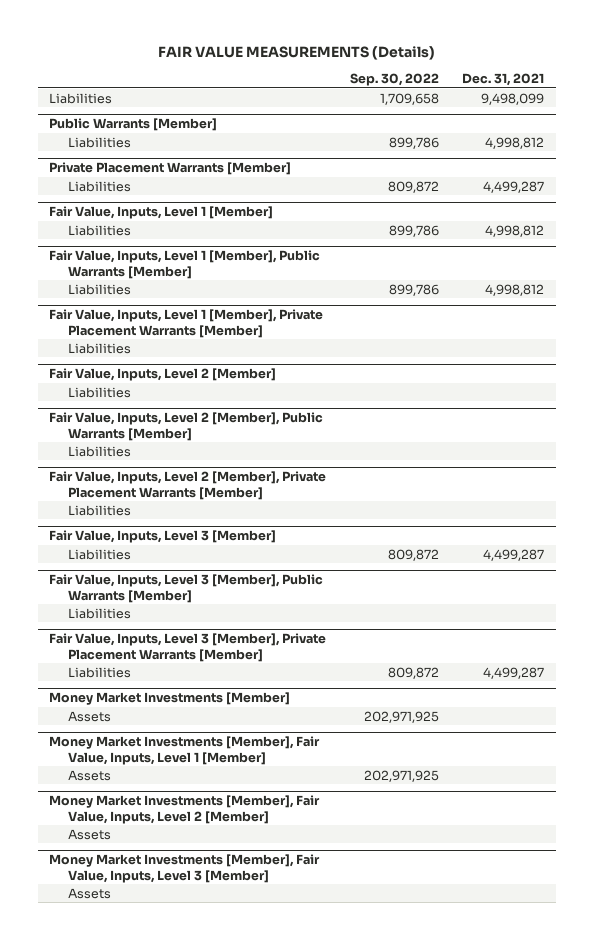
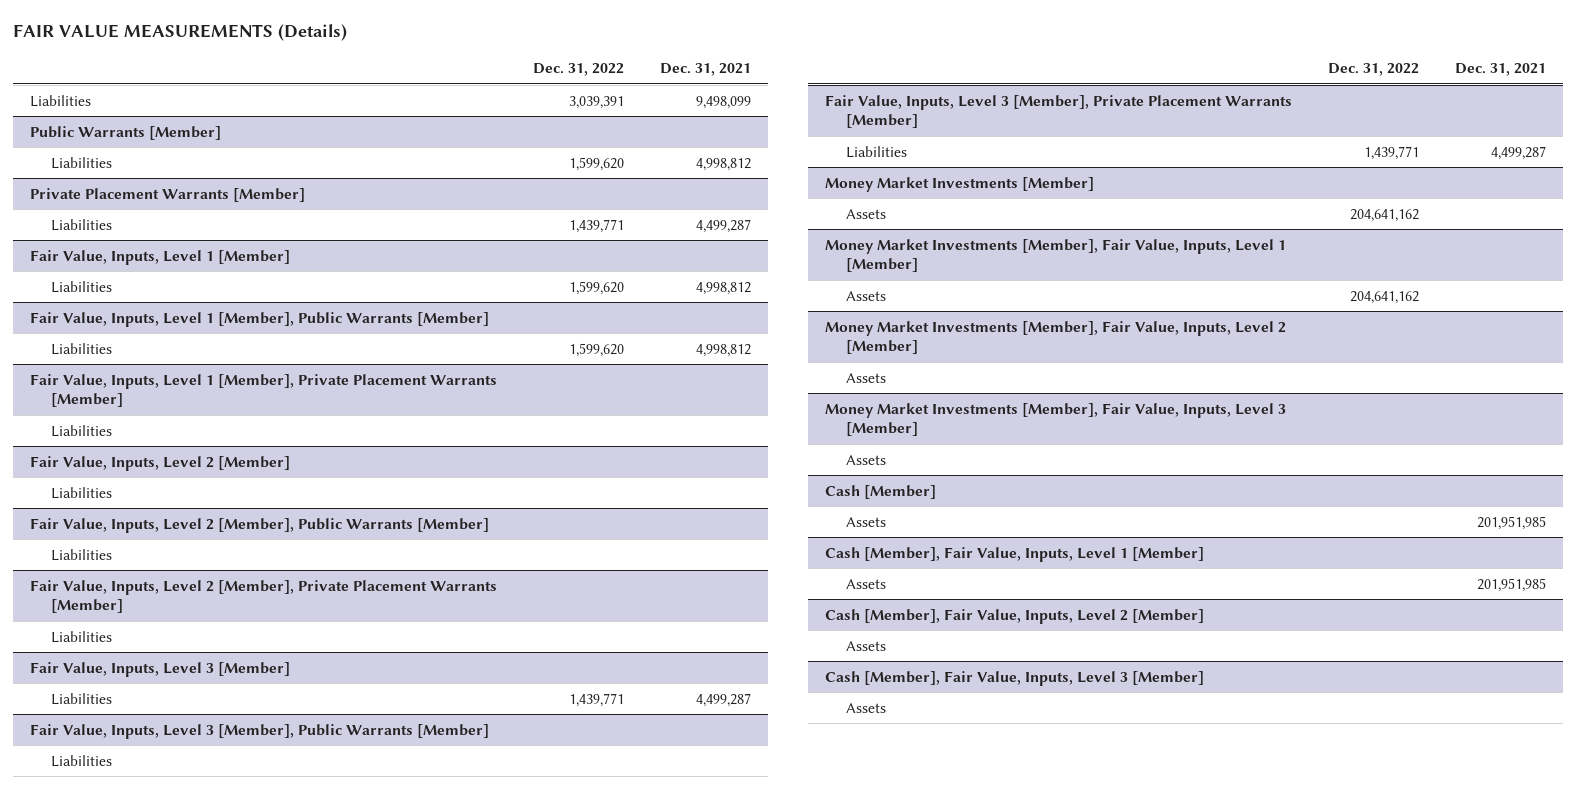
- | Sep. 30, 2022 | Dec. 31, 2021
+ | Dec. 31, 2022 | Dec. 31, 2021
+ Cash [Member]
+ Assets | | 201,951,985
+ Cash [Member], Fair Value, Inputs, Level 1 [Member]
+ Assets | | 201,951,985
+ Cash [Member], Fair Value, Inputs, Level 2 [Member]
+ Assets
+ Cash [Member], Fair Value, Inputs, Level 3 [Member]
+ Assets

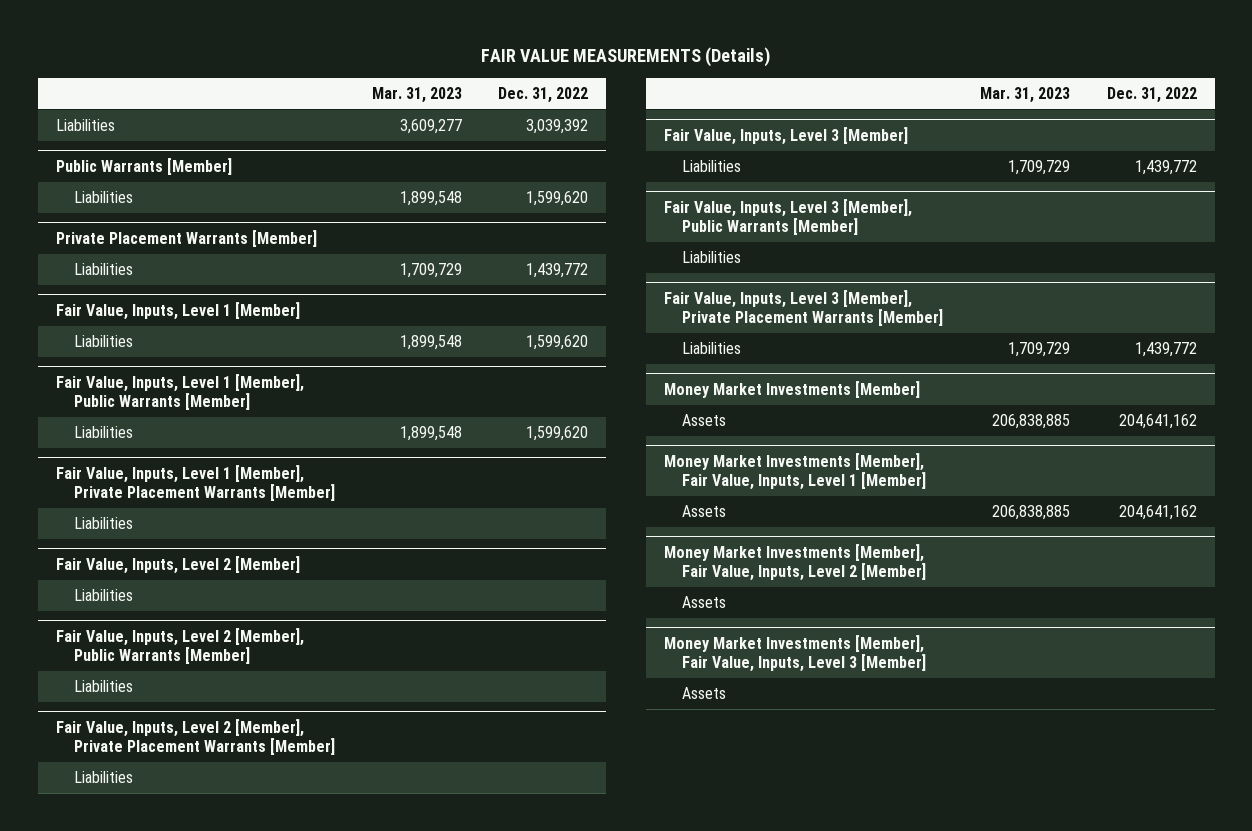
- | Dec. 31, 2022 | Dec. 31, 2021
+ | Mar. 31, 2023 | Dec. 31, 2022
- Liabilities | 3,039,391 | 9,498,099
+ Liabilities | 3,609,277 | 3,039,392
@ Private Placement Warrants [Member]
- Liabilities | 1,439,771 | 4,499,287
+ Liabilities | 1,709,729 | 1,439,772
@ Fair Value, Inputs, Level 3 [Member]
- Liabilities | 1,439,771 | 4,499,287
+ Liabilities | 1,709,729 | 1,439,772
@ Fair Value, Inputs, Level 3 [Member], Private Placement Warrants [Member]
- Liabilities | 1,439,771 | 4,499,287
+ Liabilities | 1,709,729 | 1,439,772
- Cash [Member]
- Assets | | 201,951,985
- Cash [Member], Fair Value, Inputs, Level 1 [Member]
- Assets | | 201,951,985
- Cash [Member], Fair Value, Inputs, Level 2 [Member]
- Assets
- Cash [Member], Fair Value, Inputs, Level 3 [Member]
- Assets

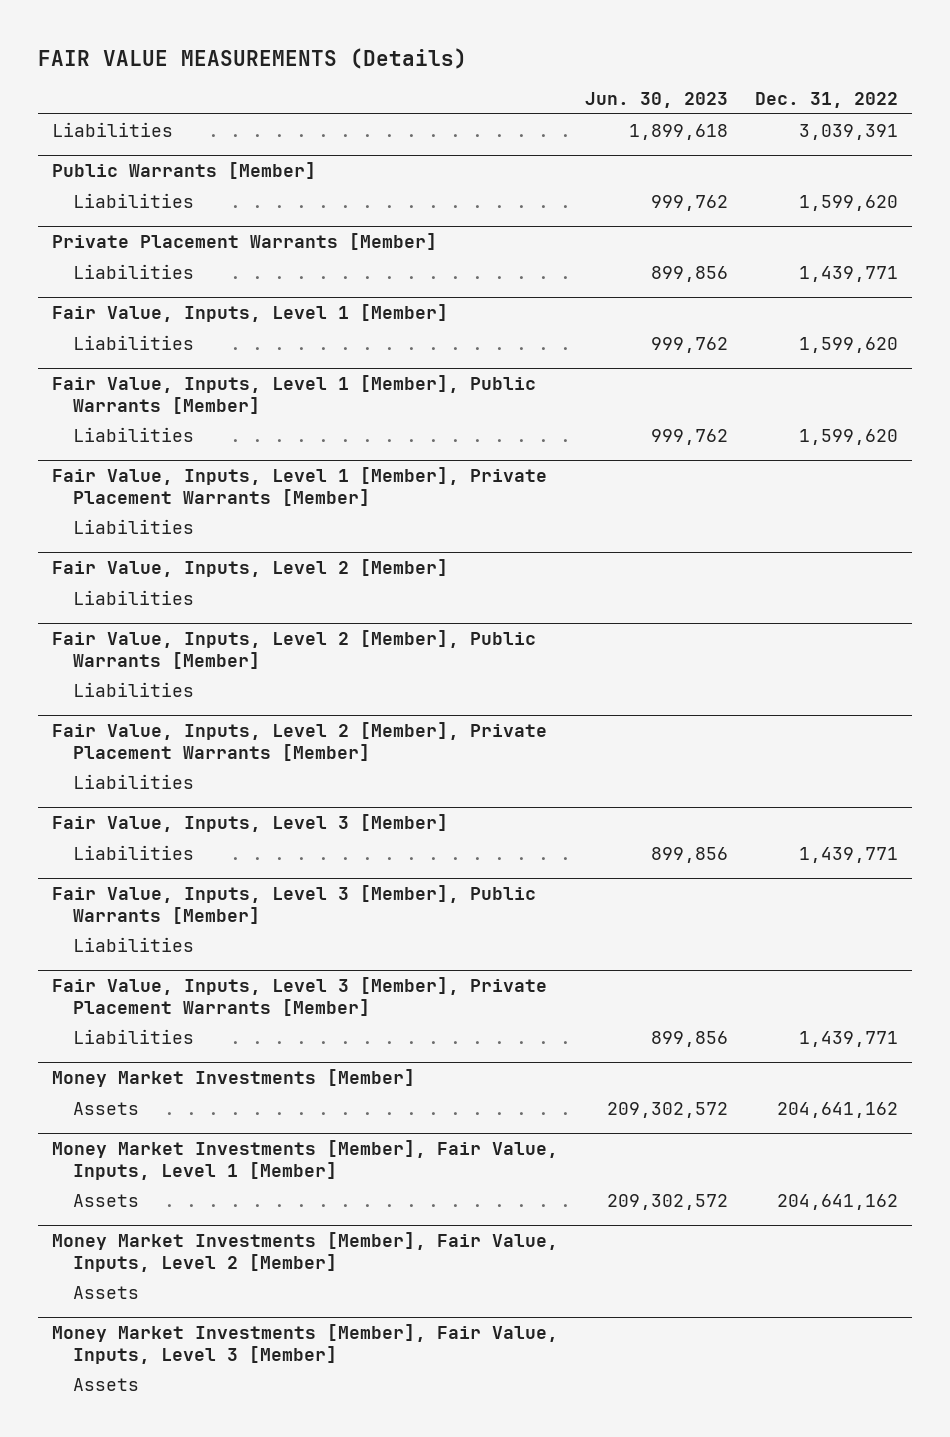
- | Mar. 31, 2023 | Dec. 31, 2022
+ | Jun. 30, 2023 | Dec. 31, 2022
- Liabilities | 3,609,277 | 3,039,392
+ Liabilities | 1,899,618 | 3,039,391
@ Private Placement Warrants [Member]
- Liabilities | 1,709,729 | 1,439,772
+ Liabilities | 899,856 | 1,439,771
@ Fair Value, Inputs, Level 3 [Member]
- Liabilities | 1,709,729 | 1,439,772
+ Liabilities | 899,856 | 1,439,771
@ Fair Value, Inputs, Level 3 [Member], Private Placement Warrants [Member]
- Liabilities | 1,709,729 | 1,439,772
+ Liabilities | 899,856 | 1,439,771

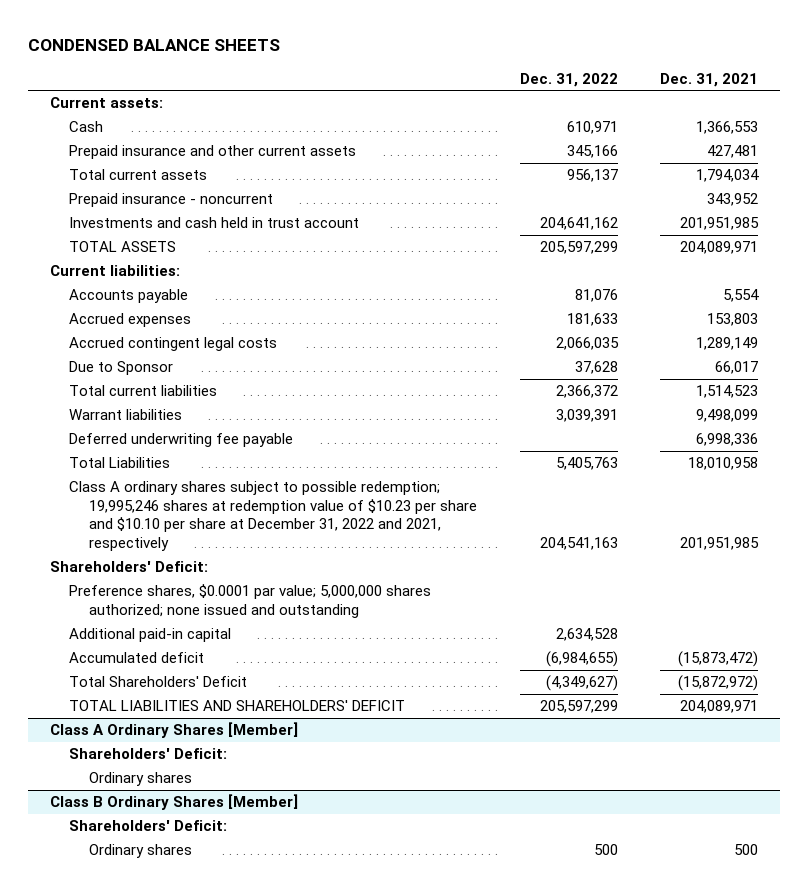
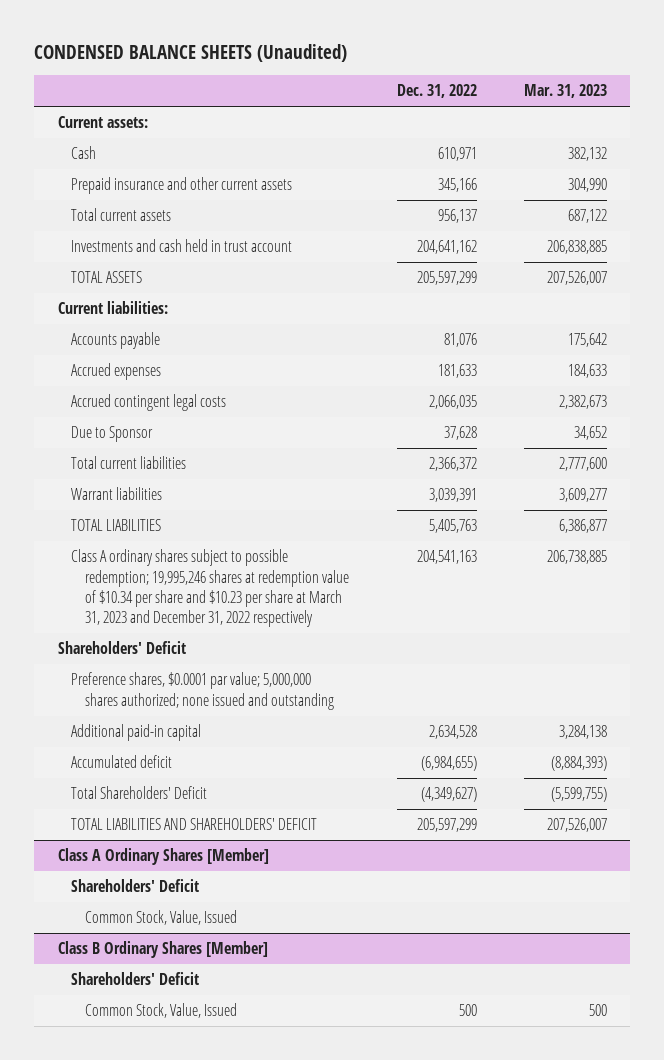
- CONDENSED BALANCE SHEETS
+ CONDENSED BALANCE SHEETS (Unaudited)
- | Dec. 31, 2022 | Dec. 31, 2021
+ | Dec. 31, 2022 | Mar. 31, 2023
- Prepaid insurance - noncurrent | | 343,952
- Deferred underwriting fee payable | | 6,998,336
- Total Liabilities | 5,405,763 | 18,010,958
- Class A ordinary shares subject to possible redemption; 19,995,246 shares at redemption value of $10.23 per share and $10.10 per share at December 31, 2022 and 2021, respectively | 204,541,163 | 201,951,985
- Shareholders' Deficit:
+ TOTAL LIABILITIES | 5,405,763 | 6,386,877
+ Class A ordinary shares subject to possible redemption; 19,995,246 shares at redemption value of $10.34 per share and $10.23 per share at March 31, 2023 and December 31, 2022 respectively | 204,541,163 | 206,738,885
+ Shareholders' Deficit
@ Class A Ordinary Shares [Member]
- Shareholders' Deficit:
- Ordinary shares
+ Shareholders' Deficit
+ Common Stock, Value, Issued
@ Class B Ordinary Shares [Member]
- Shareholders' Deficit:
- Ordinary shares | 500 | 500
+ Shareholders' Deficit
+ Common Stock, Value, Issued | 500 | 500

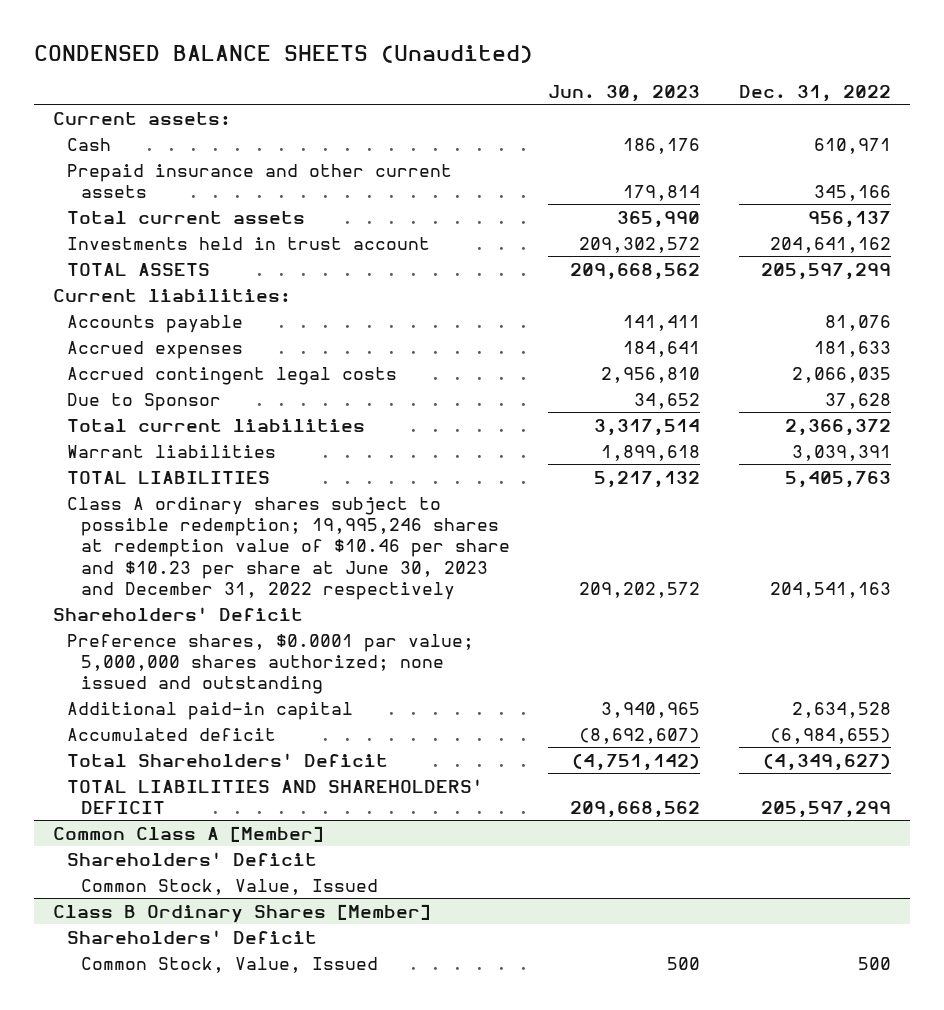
- | Dec. 31, 2022 | Mar. 31, 2023
+ | Jun. 30, 2023 | Dec. 31, 2022
- Investments and cash held in trust account | 204,641,162 | 206,838,885
+ Investments held in trust account | 209,302,572 | 204,641,162
- Class A ordinary shares subject to possible redemption; 19,995,246 shares at redemption value of $10.34 per share and $10.23 per share at March 31, 2023 and December 31, 2022 respectively | 204,541,163 | 206,738,885
+ Class A ordinary shares subject to possible redemption; 19,995,246 shares at redemption value of $10.46 per share and $10.23 per share at June 30, 2023 and December 31, 2022 respectively | 209,202,572 | 204,541,163
- Class A Ordinary Shares [Member]
+ Common Class A [Member]

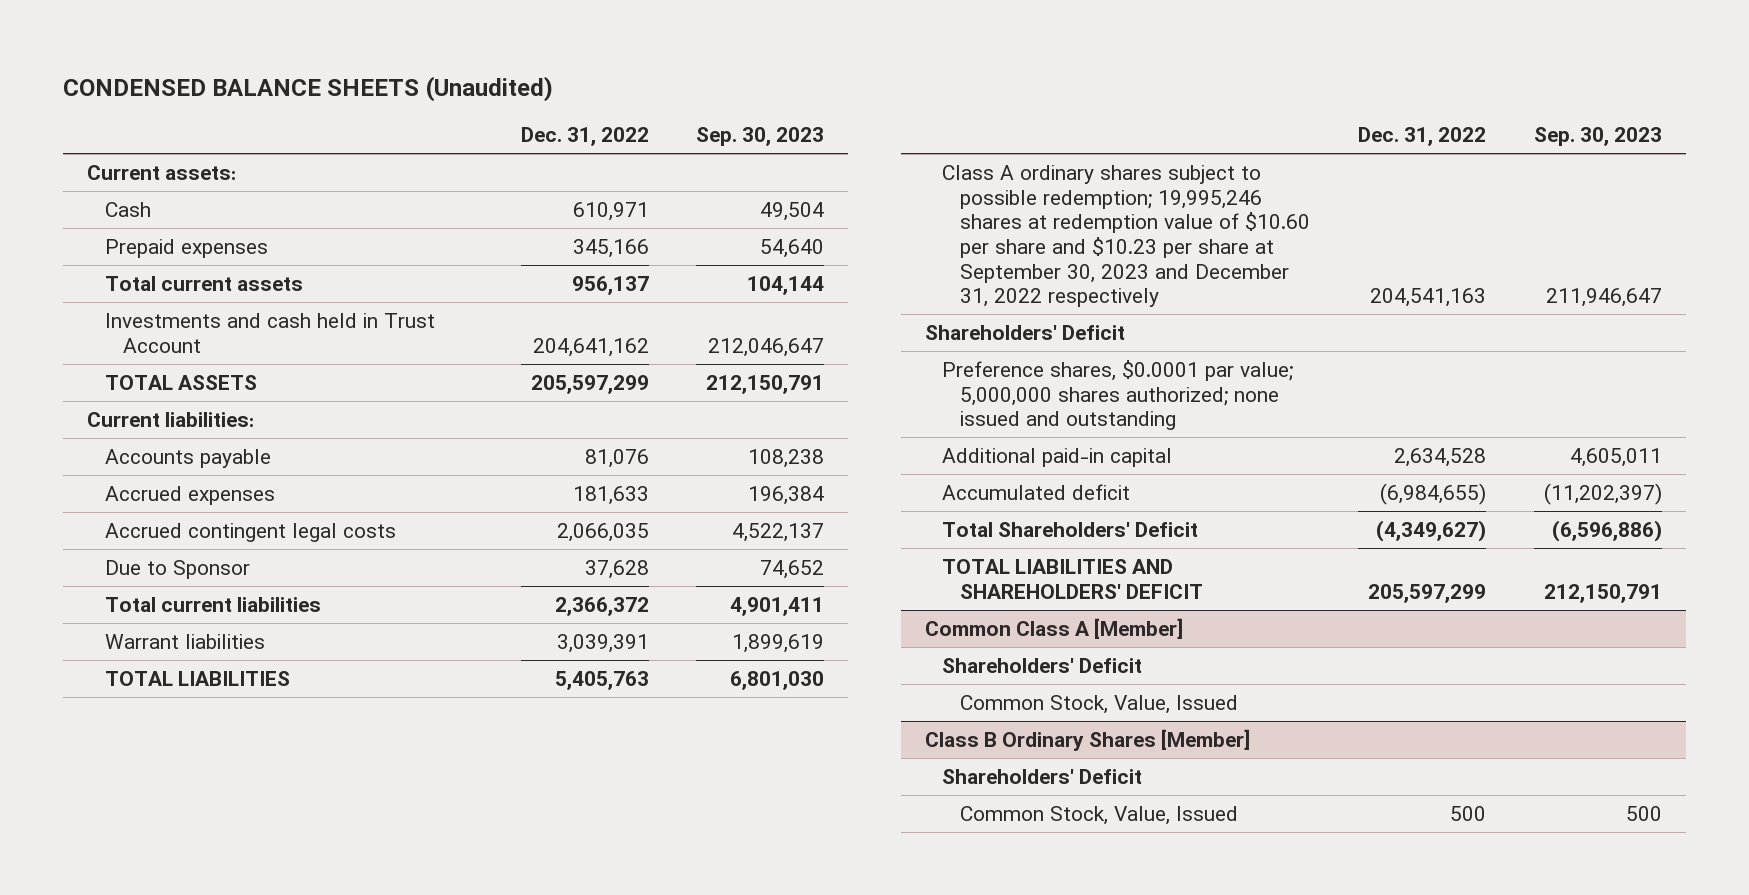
- | Jun. 30, 2023 | Dec. 31, 2022
+ | Dec. 31, 2022 | Sep. 30, 2023
- Prepaid insurance and other current assets | 179,814 | 345,166
+ Prepaid expenses | 345,166 | 54,640
- Investments held in trust account | 209,302,572 | 204,641,162
+ Investments and cash held in Trust Account | 204,641,162 | 212,046,647
- Class A ordinary shares subject to possible redemption; 19,995,246 shares at redemption value of $10.46 per share and $10.23 per share at June 30, 2023 and December 31, 2022 respectively | 209,202,572 | 204,541,163
+ Class A ordinary shares subject to possible redemption; 19,995,246 shares at redemption value of $10.60 per share and $10.23 per share at September 30, 2023 and December 31, 2022 respectively | 204,541,163 | 211,946,647

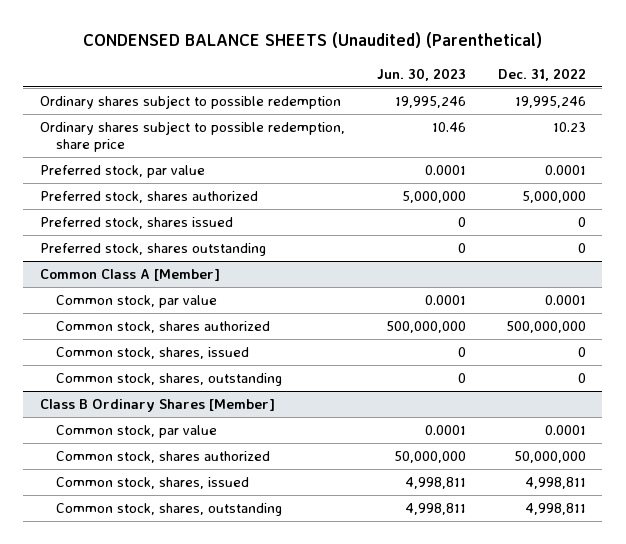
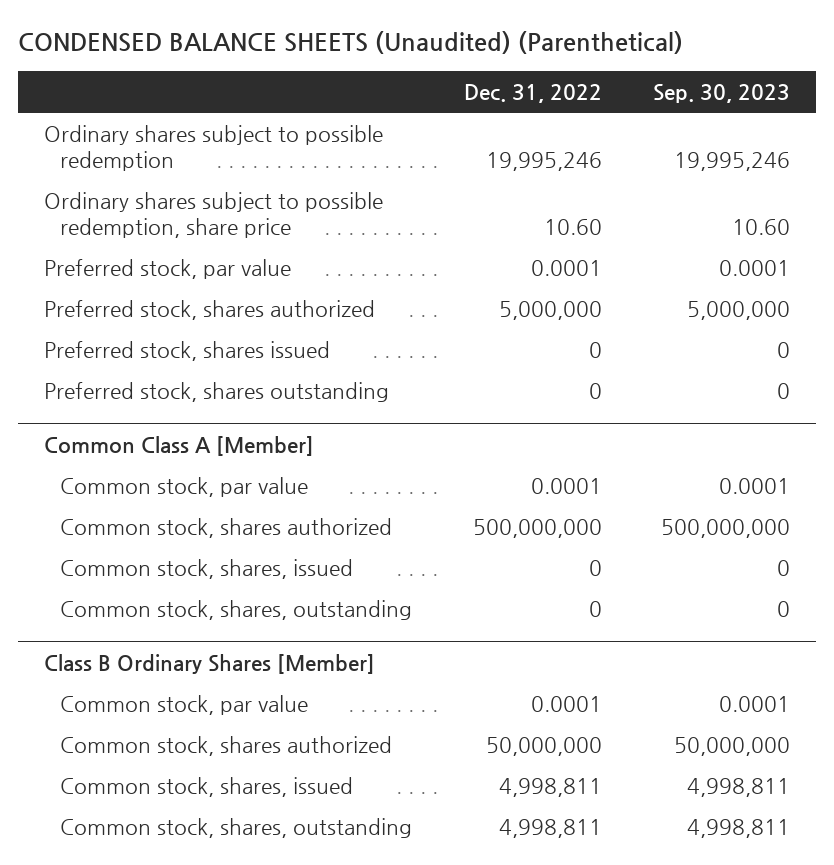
- | Jun. 30, 2023 | Dec. 31, 2022
+ | Dec. 31, 2022 | Sep. 30, 2023
- Ordinary shares subject to possible redemption, share price | 10.46 | 10.23
+ Ordinary shares subject to possible redemption, share price | 10.60 | 10.60

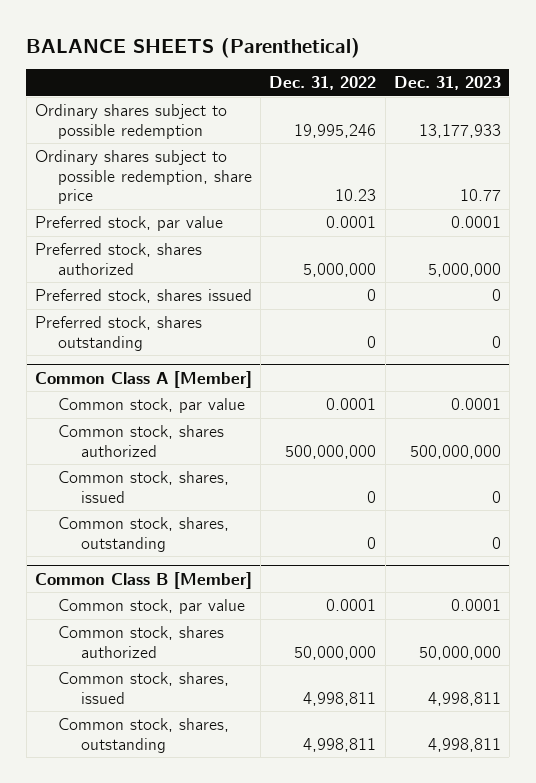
- CONDENSED BALANCE SHEETS (Unaudited) (Parenthetical)
+ BALANCE SHEETS (Parenthetical)
- | Dec. 31, 2022 | Sep. 30, 2023
+ | Dec. 31, 2022 | Dec. 31, 2023
- Ordinary shares subject to possible redemption, share price | 10.60 | 10.60
+ Ordinary shares subject to possible redemption, share price | 10.23 | 10.77
- Class B Ordinary Shares [Member]
+ Common Class B [Member]

